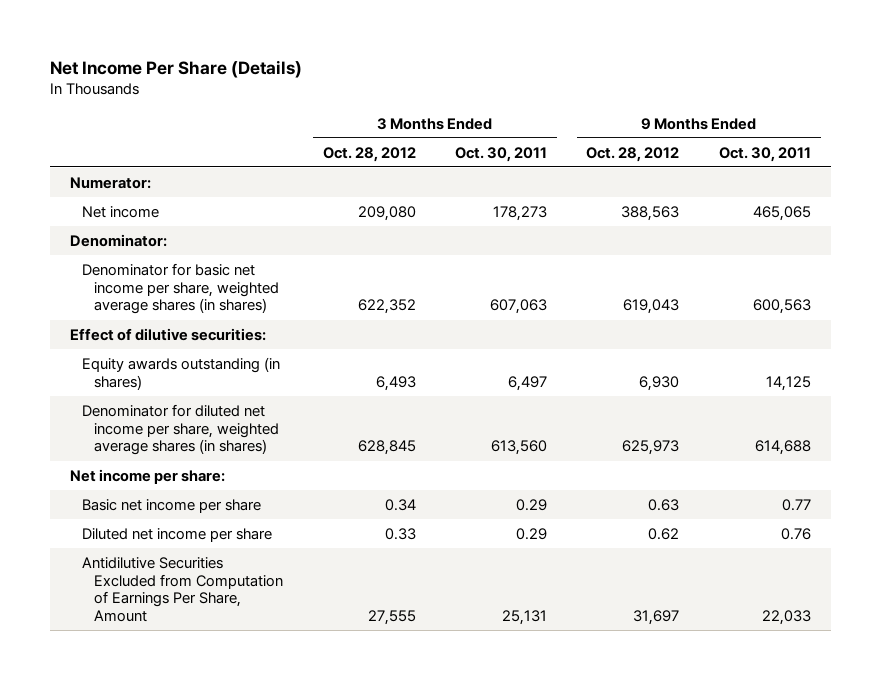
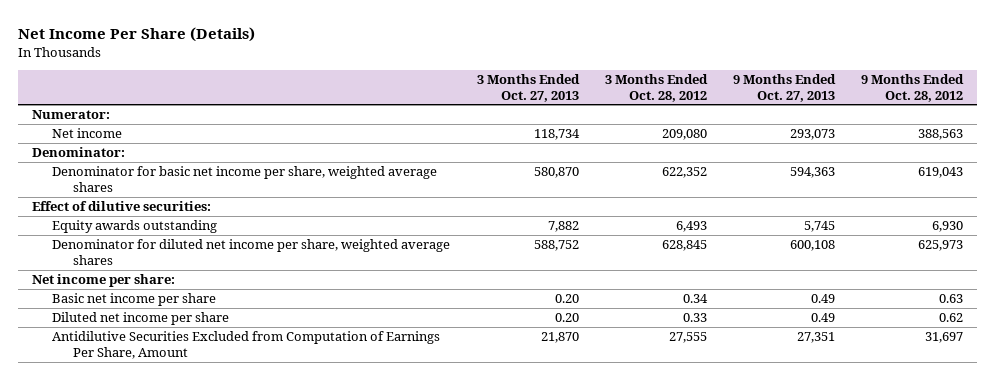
- | 3 Months Ended Oct. 28, 2012 | 3 Months Ended Oct. 30, 2011 | 9 Months Ended Oct. 28, 2012 | 9 Months Ended Oct. 30, 2011
+ | 3 Months Ended Oct. 27, 2013 | 3 Months Ended Oct. 28, 2012 | 9 Months Ended Oct. 27, 2013 | 9 Months Ended Oct. 28, 2012
- Denominator for basic net income per share, weighted average shares (in shares) | 622,352 | 607,063 | 619,043 | 600,563
+ Denominator for basic net income per share, weighted average shares | 580,870 | 622,352 | 594,363 | 619,043
- Equity awards outstanding (in shares) | 6,493 | 6,497 | 6,930 | 14,125
- Denominator for diluted net income per share, weighted average shares (in shares) | 628,845 | 613,560 | 625,973 | 614,688
+ Equity awards outstanding | 7,882 | 6,493 | 5,745 | 6,930
+ Denominator for diluted net income per share, weighted average shares | 588,752 | 628,845 | 600,108 | 625,973

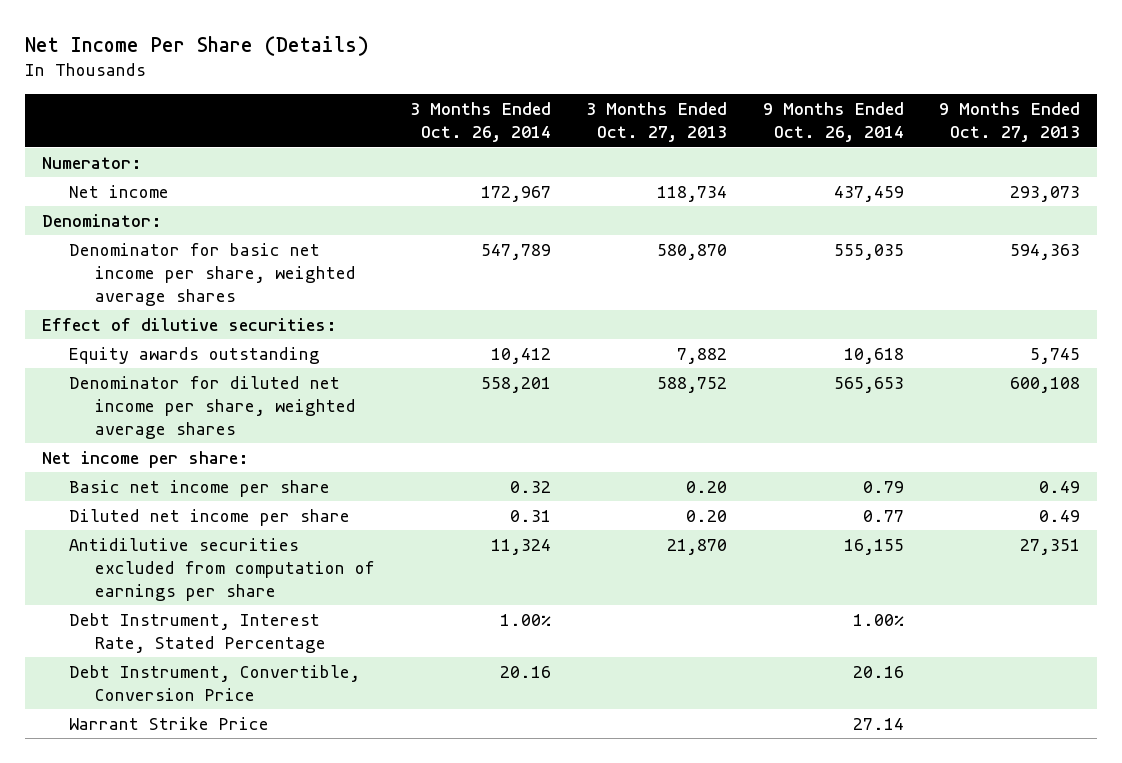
- | 3 Months Ended Oct. 27, 2013 | 3 Months Ended Oct. 28, 2012 | 9 Months Ended Oct. 27, 2013 | 9 Months Ended Oct. 28, 2012
+ | 3 Months Ended Oct. 26, 2014 | 3 Months Ended Oct. 27, 2013 | 9 Months Ended Oct. 26, 2014 | 9 Months Ended Oct. 27, 2013
- Antidilutive Securities Excluded from Computation of Earnings Per Share, Amount | 21,870 | 27,555 | 27,351 | 31,697
+ Antidilutive securities excluded from computation of earnings per share | 11,324 | 21,870 | 16,155 | 27,351
+ Debt Instrument, Interest Rate, Stated Percentage | 1.00% | | 1.00% |
+ Debt Instrument, Convertible, Conversion Price | 20.16 | | 20.16 |
+ Warrant Strike Price | | | 27.14 |

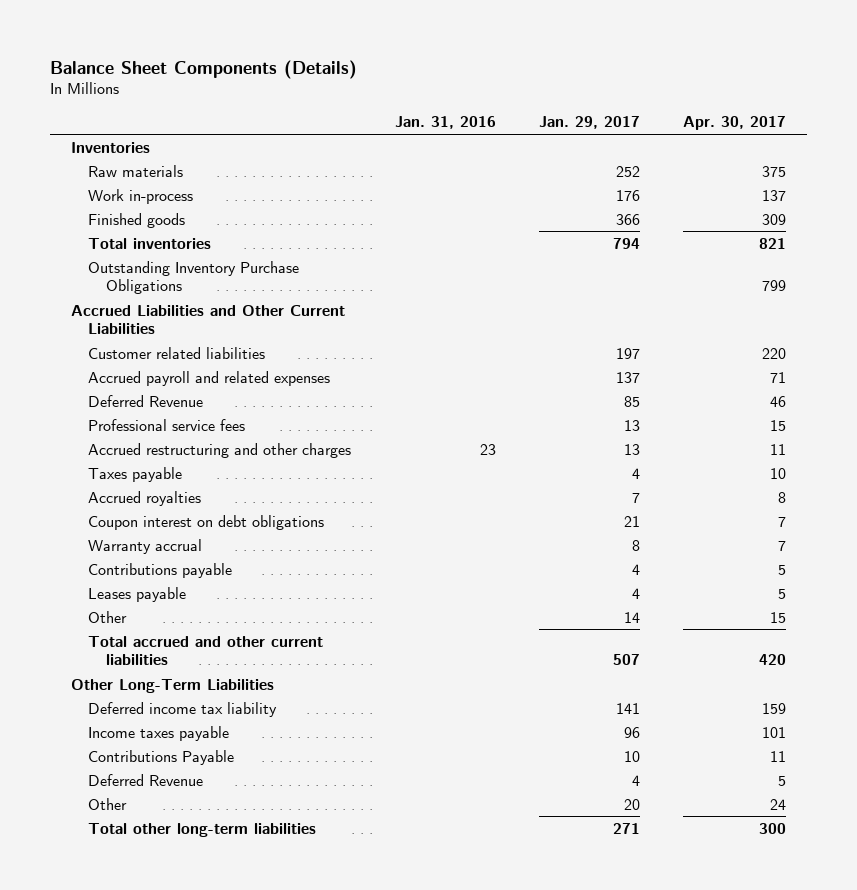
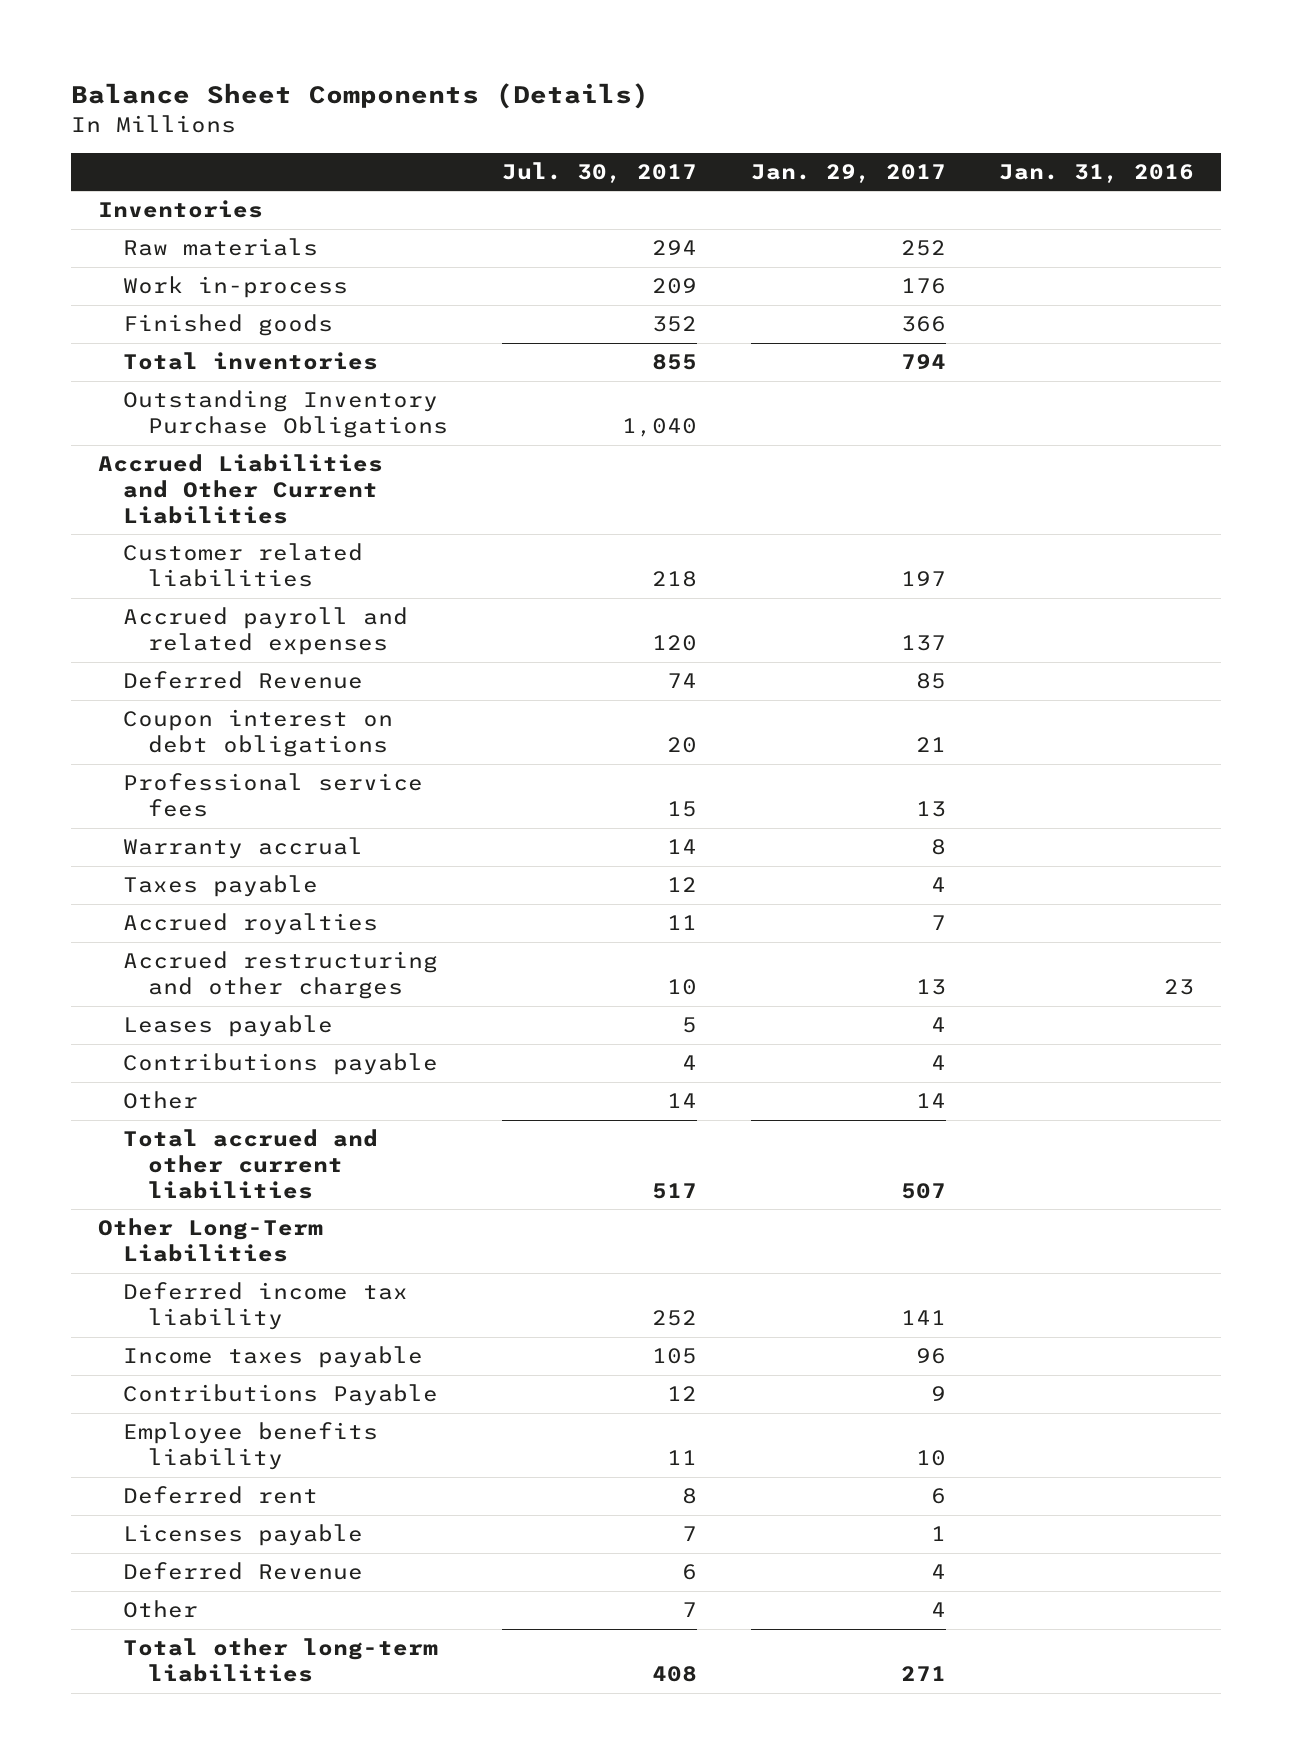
- | Jan. 31, 2016 | Jan. 29, 2017 | Apr. 30, 2017
+ | Jul. 30, 2017 | Jan. 29, 2017 | Jan. 31, 2016
moved up: Coupon interest on debt obligations | 20 | 21 |
moved up: Warranty accrual | 14 | 8 |
moved down: Accrued restructuring and other charges | 10 | 13 | 23
moved down: Contributions payable | 4 | 4 |
- Contributions Payable | | 10 | 11
+ Contributions Payable | 12 | 9 |
+ Employee benefits liability | 11 | 10 |
+ Deferred rent | 8 | 6 |
+ Licenses payable | 7 | 1 |
- Other | | 20 | 24
+ Other | 7 | 4 |

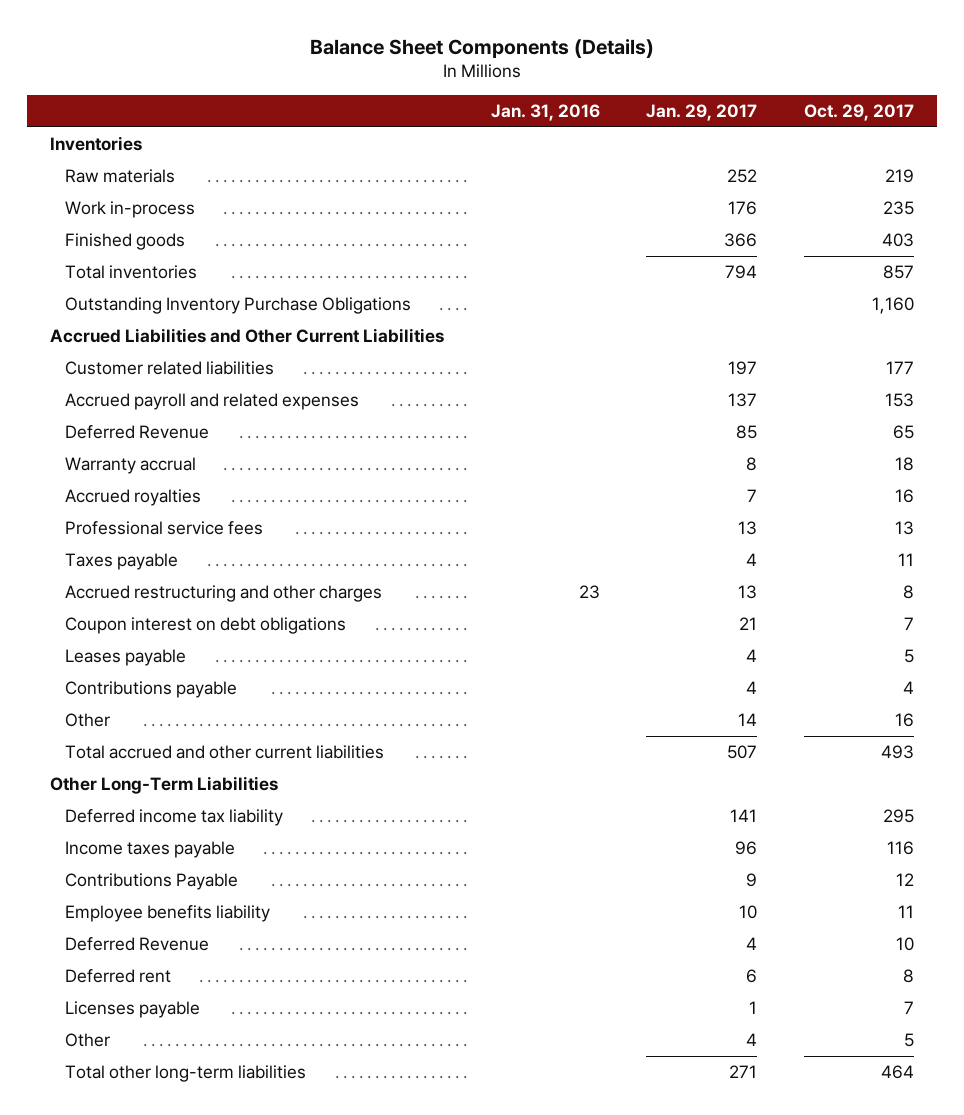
- | Jul. 30, 2017 | Jan. 29, 2017 | Jan. 31, 2016
+ | Jan. 31, 2016 | Jan. 29, 2017 | Oct. 29, 2017
moved down: Professional service fees | | 13 | 13
moved down: Taxes payable | | 4 | 11
moved down: Coupon interest on debt obligations | | 21 | 7
moved up: Deferred Revenue | | 4 | 10

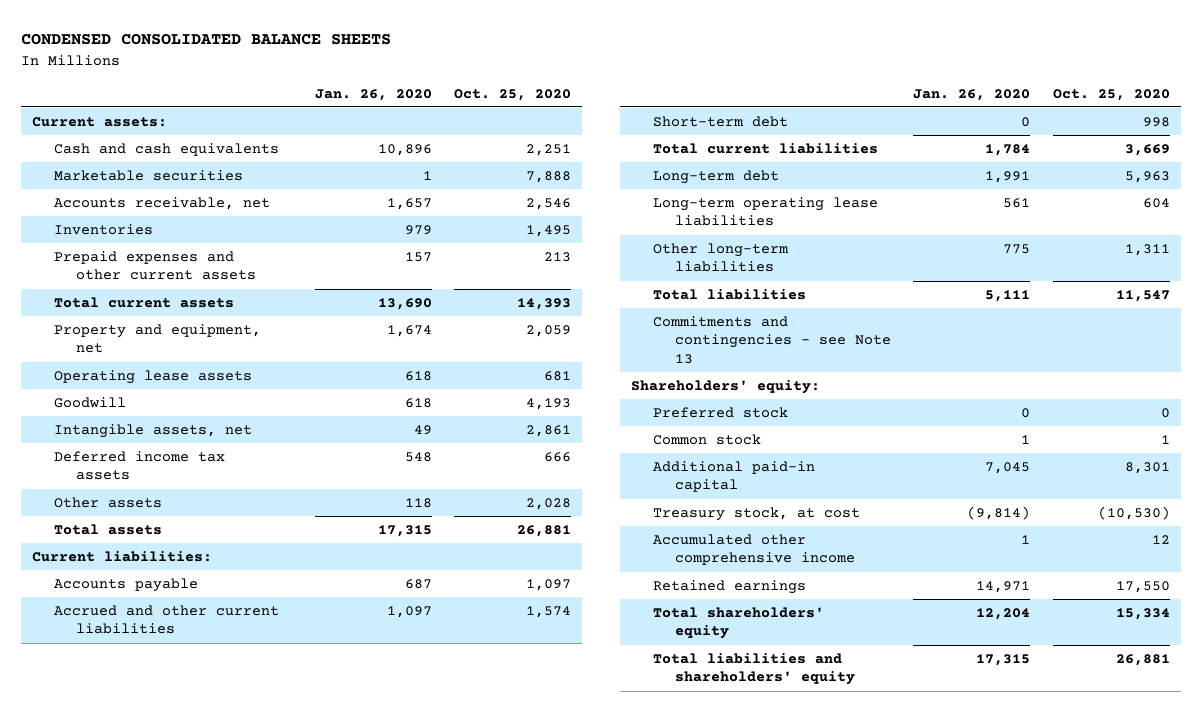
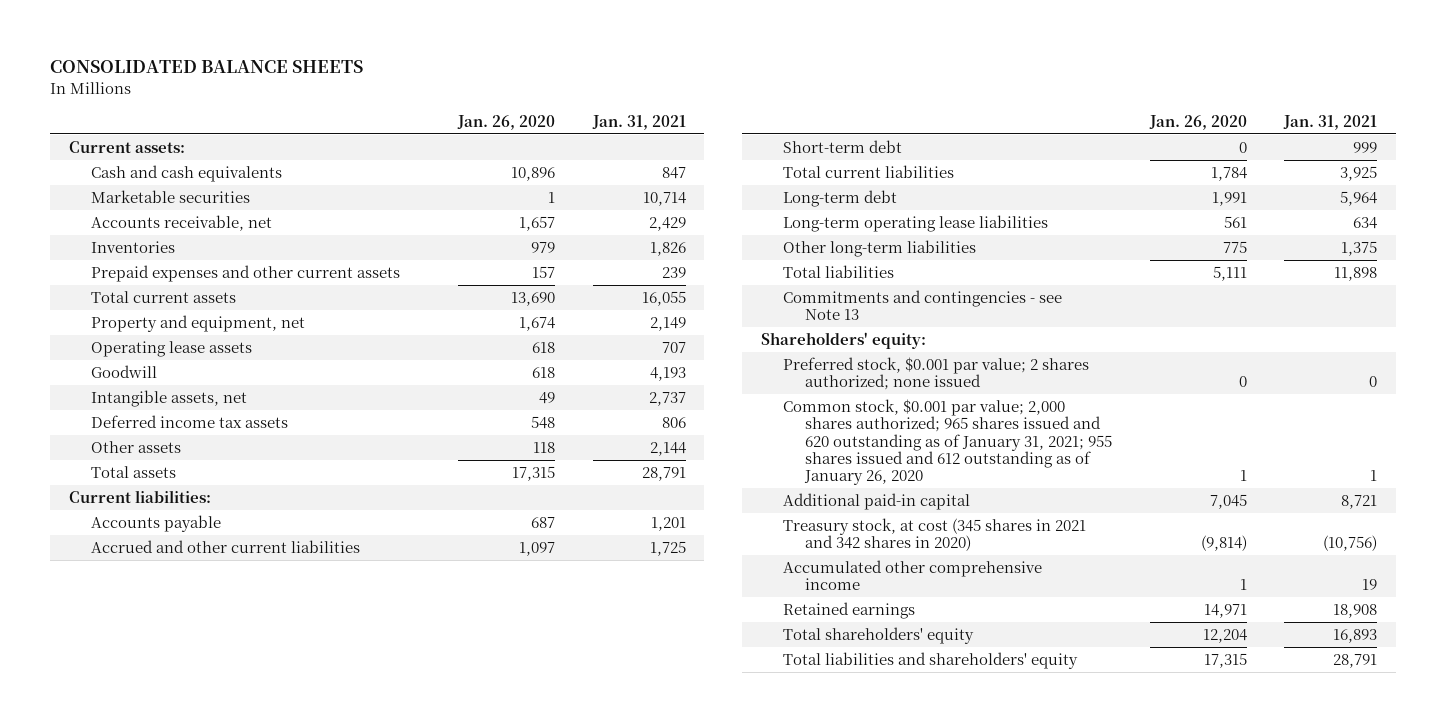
- CONDENSED CONSOLIDATED BALANCE SHEETS
+ CONSOLIDATED BALANCE SHEETS
- | Jan. 26, 2020 | Oct. 25, 2020
+ | Jan. 26, 2020 | Jan. 31, 2021
- Preferred stock | 0 | 0
- Common stock | 1 | 1
+ Preferred stock, $0.001 par value; 2 shares authorized; none issued | 0 | 0
+ Common stock, $0.001 par value; 2,000 shares authorized; 965 shares issued and 620 outstanding as of January 31, 2021; 955 shares issued and 612 outstanding as of January 26, 2020 | 1 | 1
- Treasury stock, at cost | (9,814) | (10,530)
+ Treasury stock, at cost (345 shares in 2021 and 342 shares in 2020) | (9,814) | (10,756)

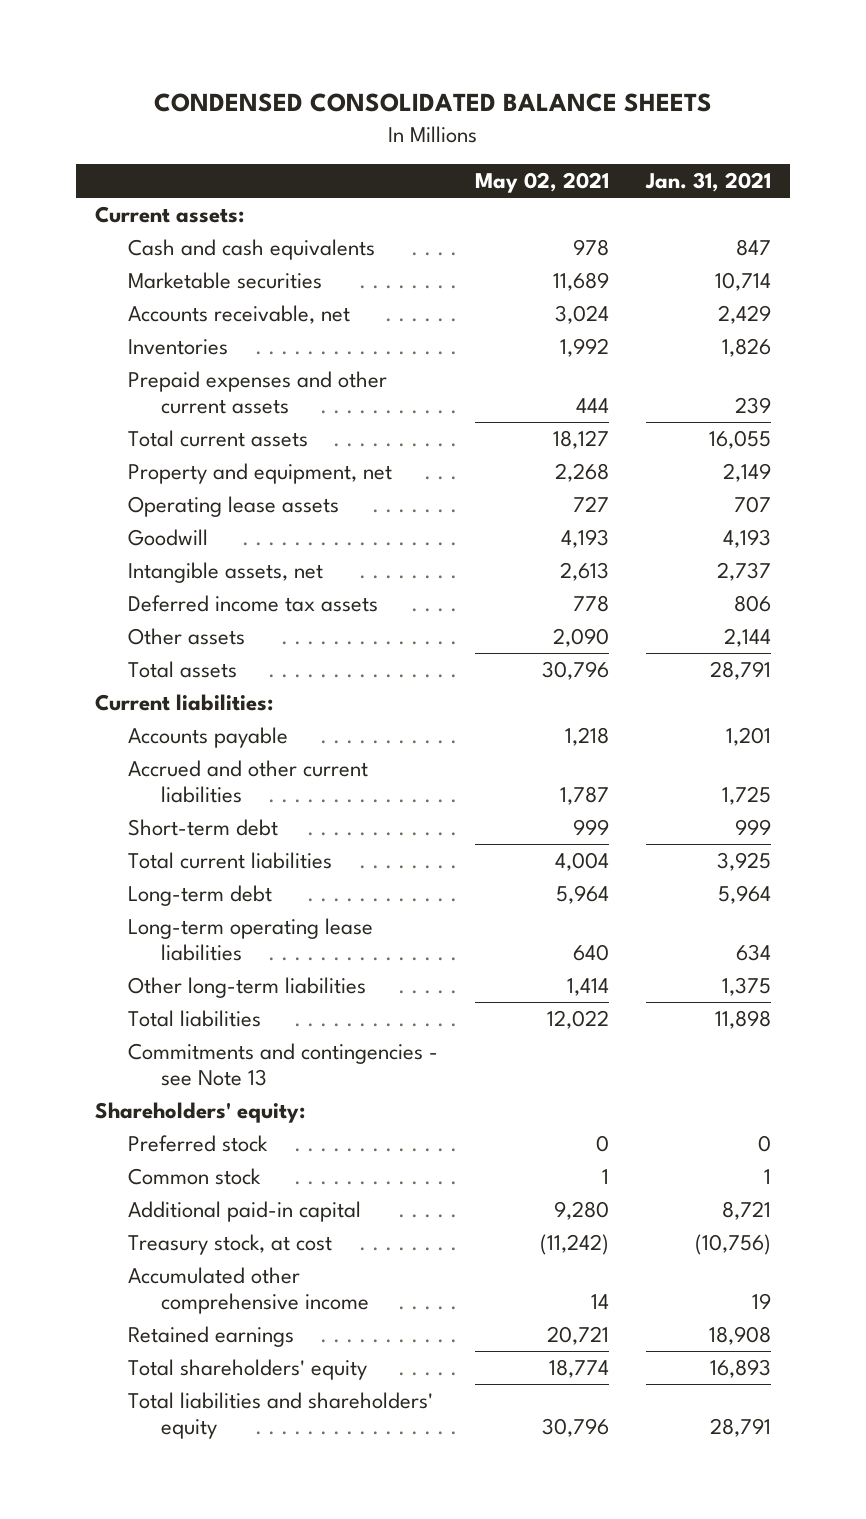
- CONSOLIDATED BALANCE SHEETS
+ CONDENSED CONSOLIDATED BALANCE SHEETS
- | Jan. 26, 2020 | Jan. 31, 2021
+ | May 02, 2021 | Jan. 31, 2021
- Preferred stock, $0.001 par value; 2 shares authorized; none issued | 0 | 0
- Common stock, $0.001 par value; 2,000 shares authorized; 965 shares issued and 620 outstanding as of January 31, 2021; 955 shares issued and 612 outstanding as of January 26, 2020 | 1 | 1
+ Preferred stock | 0 | 0
+ Common stock | 1 | 1
- Treasury stock, at cost (345 shares in 2021 and 342 shares in 2020) | (9,814) | (10,756)
+ Treasury stock, at cost | (11,242) | (10,756)

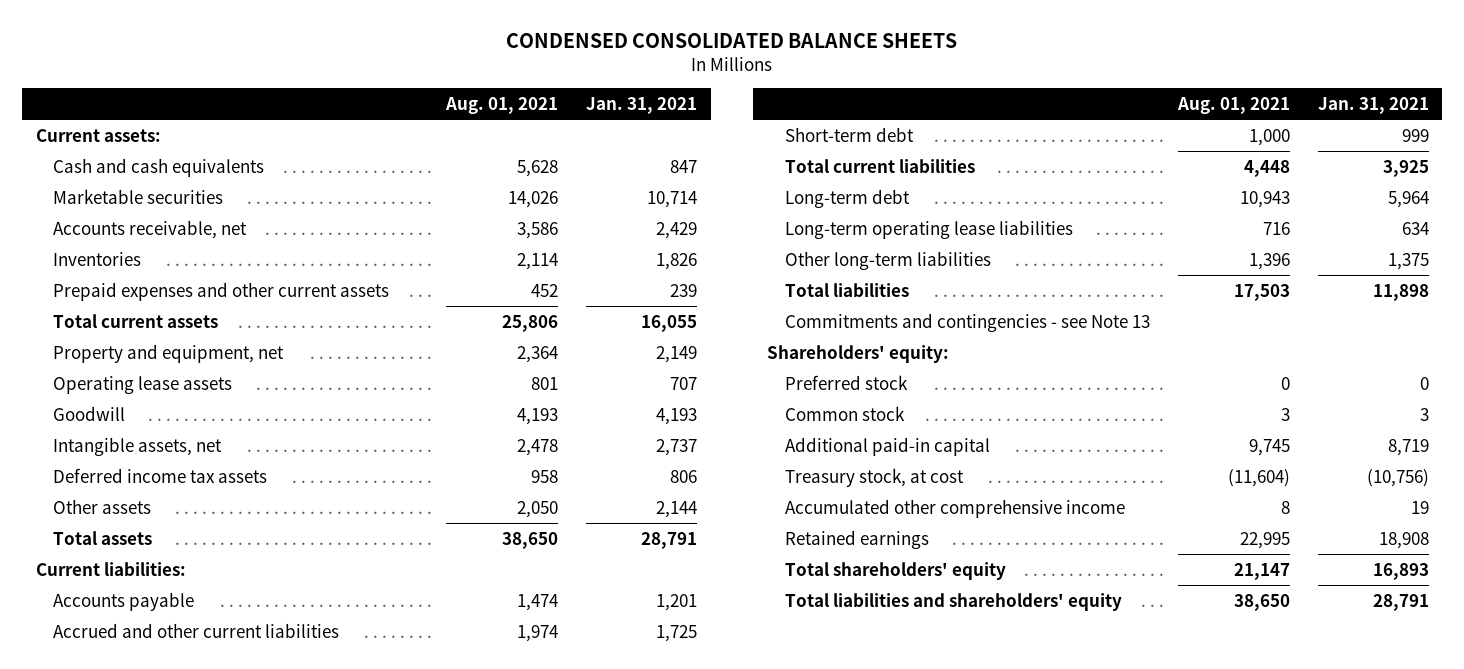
- | May 02, 2021 | Jan. 31, 2021
+ | Aug. 01, 2021 | Jan. 31, 2021
- Common stock | 1 | 1
- Additional paid-in capital | 9,280 | 8,721
+ Common stock | 3 | 3
+ Additional paid-in capital | 9,745 | 8,719

